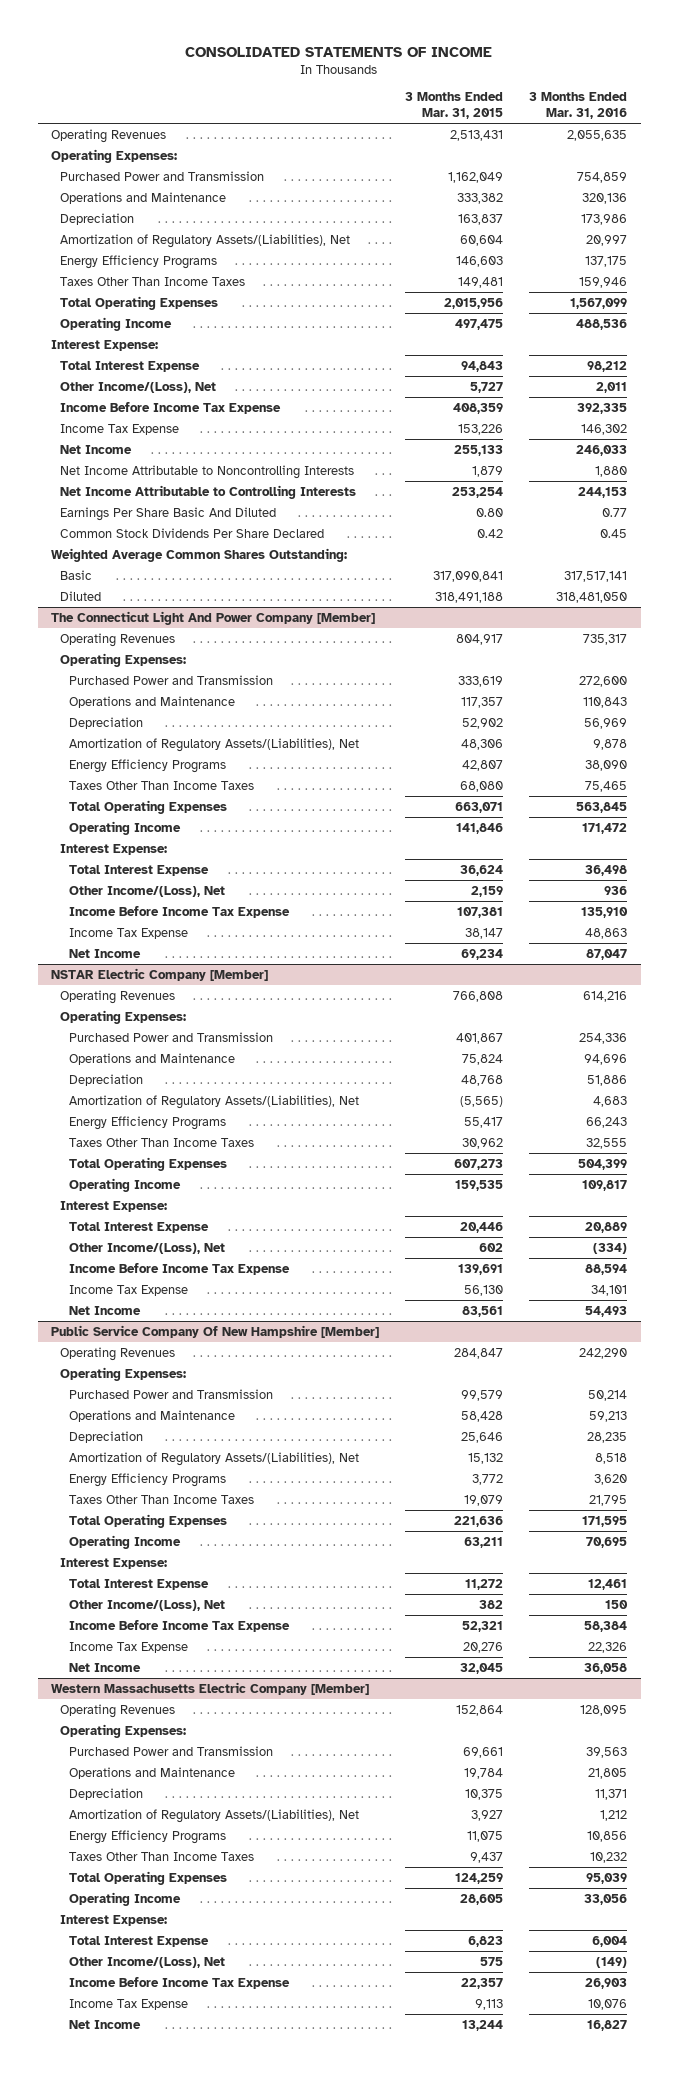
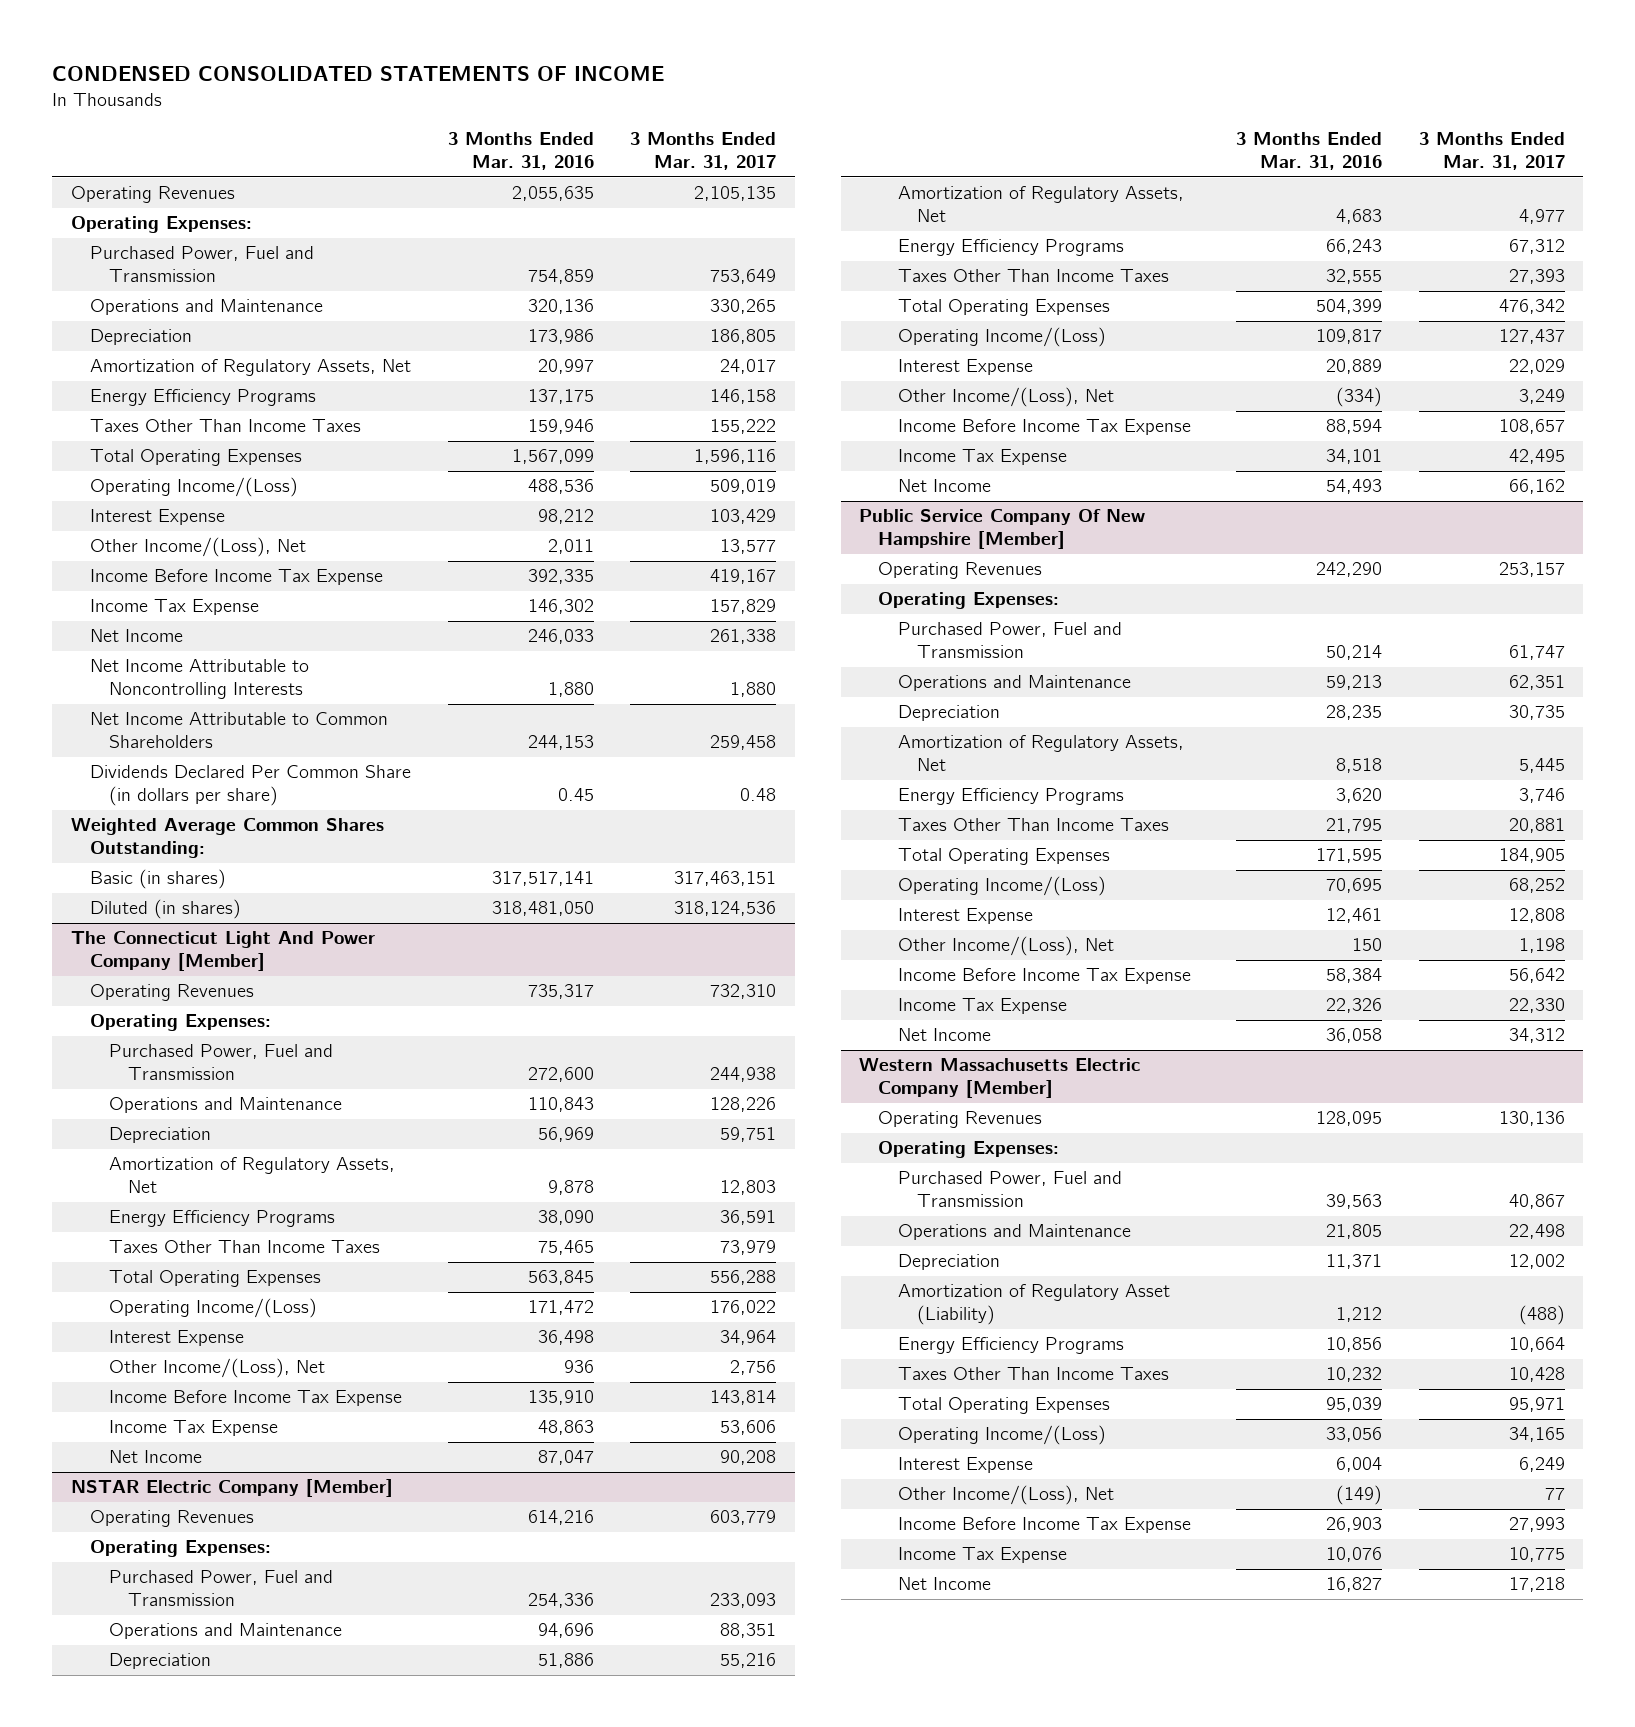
- CONSOLIDATED STATEMENTS OF INCOME
+ CONDENSED CONSOLIDATED STATEMENTS OF INCOME
- | 3 Months Ended Mar. 31, 2015 | 3 Months Ended Mar. 31, 2016
+ | 3 Months Ended Mar. 31, 2016 | 3 Months Ended Mar. 31, 2017
- Purchased Power and Transmission | 1,162,049 | 754,859
+ Purchased Power, Fuel and Transmission | 754,859 | 753,649
- Amortization of Regulatory Assets/(Liabilities), Net | 60,604 | 20,997
+ Amortization of Regulatory Assets, Net | 20,997 | 24,017
- Operating Income | 497,475 | 488,536
- Interest Expense:
- Total Interest Expense | 94,843 | 98,212
+ Operating Income/(Loss) | 488,536 | 509,019
+ Interest Expense | 98,212 | 103,429
- Net Income Attributable to Controlling Interests | 253,254 | 244,153
- Earnings Per Share Basic And Diluted | 0.80 | 0.77
- Common Stock Dividends Per Share Declared | 0.42 | 0.45
+ Net Income Attributable to Common Shareholders | 244,153 | 259,458
+ Dividends Declared Per Common Share (in dollars per share) | 0.45 | 0.48
- Basic | 317,090,841 | 317,517,141
- Diluted | 318,491,188 | 318,481,050
+ Basic (in shares) | 317,517,141 | 317,463,151
+ Diluted (in shares) | 318,481,050 | 318,124,536
@ The Connecticut Light And Power Company [Member]
- Purchased Power and Transmission | 333,619 | 272,600
+ Purchased Power, Fuel and Transmission | 272,600 | 244,938
- Amortization of Regulatory Assets/(Liabilities), Net | 48,306 | 9,878
+ Amortization of Regulatory Assets, Net | 9,878 | 12,803
- Operating Income | 141,846 | 171,472
- Interest Expense:
- Total Interest Expense | 36,624 | 36,498
+ Operating Income/(Loss) | 171,472 | 176,022
+ Interest Expense | 36,498 | 34,964
@ NSTAR Electric Company [Member]
- Purchased Power and Transmission | 401,867 | 254,336
+ Purchased Power, Fuel and Transmission | 254,336 | 233,093
- Amortization of Regulatory Assets/(Liabilities), Net | (5,565) | 4,683
+ Amortization of Regulatory Assets, Net | 4,683 | 4,977
- Operating Income | 159,535 | 109,817
- Interest Expense:
- Total Interest Expense | 20,446 | 20,889
+ Operating Income/(Loss) | 109,817 | 127,437
+ Interest Expense | 20,889 | 22,029
@ Public Service Company Of New Hampshire [Member]
- Purchased Power and Transmission | 99,579 | 50,214
+ Purchased Power, Fuel and Transmission | 50,214 | 61,747
- Amortization of Regulatory Assets/(Liabilities), Net | 15,132 | 8,518
+ Amortization of Regulatory Assets, Net | 8,518 | 5,445
- Operating Income | 63,211 | 70,695
- Interest Expense:
- Total Interest Expense | 11,272 | 12,461
+ Operating Income/(Loss) | 70,695 | 68,252
+ Interest Expense | 12,461 | 12,808
@ Western Massachusetts Electric Company [Member]
- Purchased Power and Transmission | 69,661 | 39,563
+ Purchased Power, Fuel and Transmission | 39,563 | 40,867
- Amortization of Regulatory Assets/(Liabilities), Net | 3,927 | 1,212
+ Amortization of Regulatory Asset (Liability) | 1,212 | (488)
- Operating Income | 28,605 | 33,056
- Interest Expense:
- Total Interest Expense | 6,823 | 6,004
+ Operating Income/(Loss) | 33,056 | 34,165
+ Interest Expense | 6,004 | 6,249

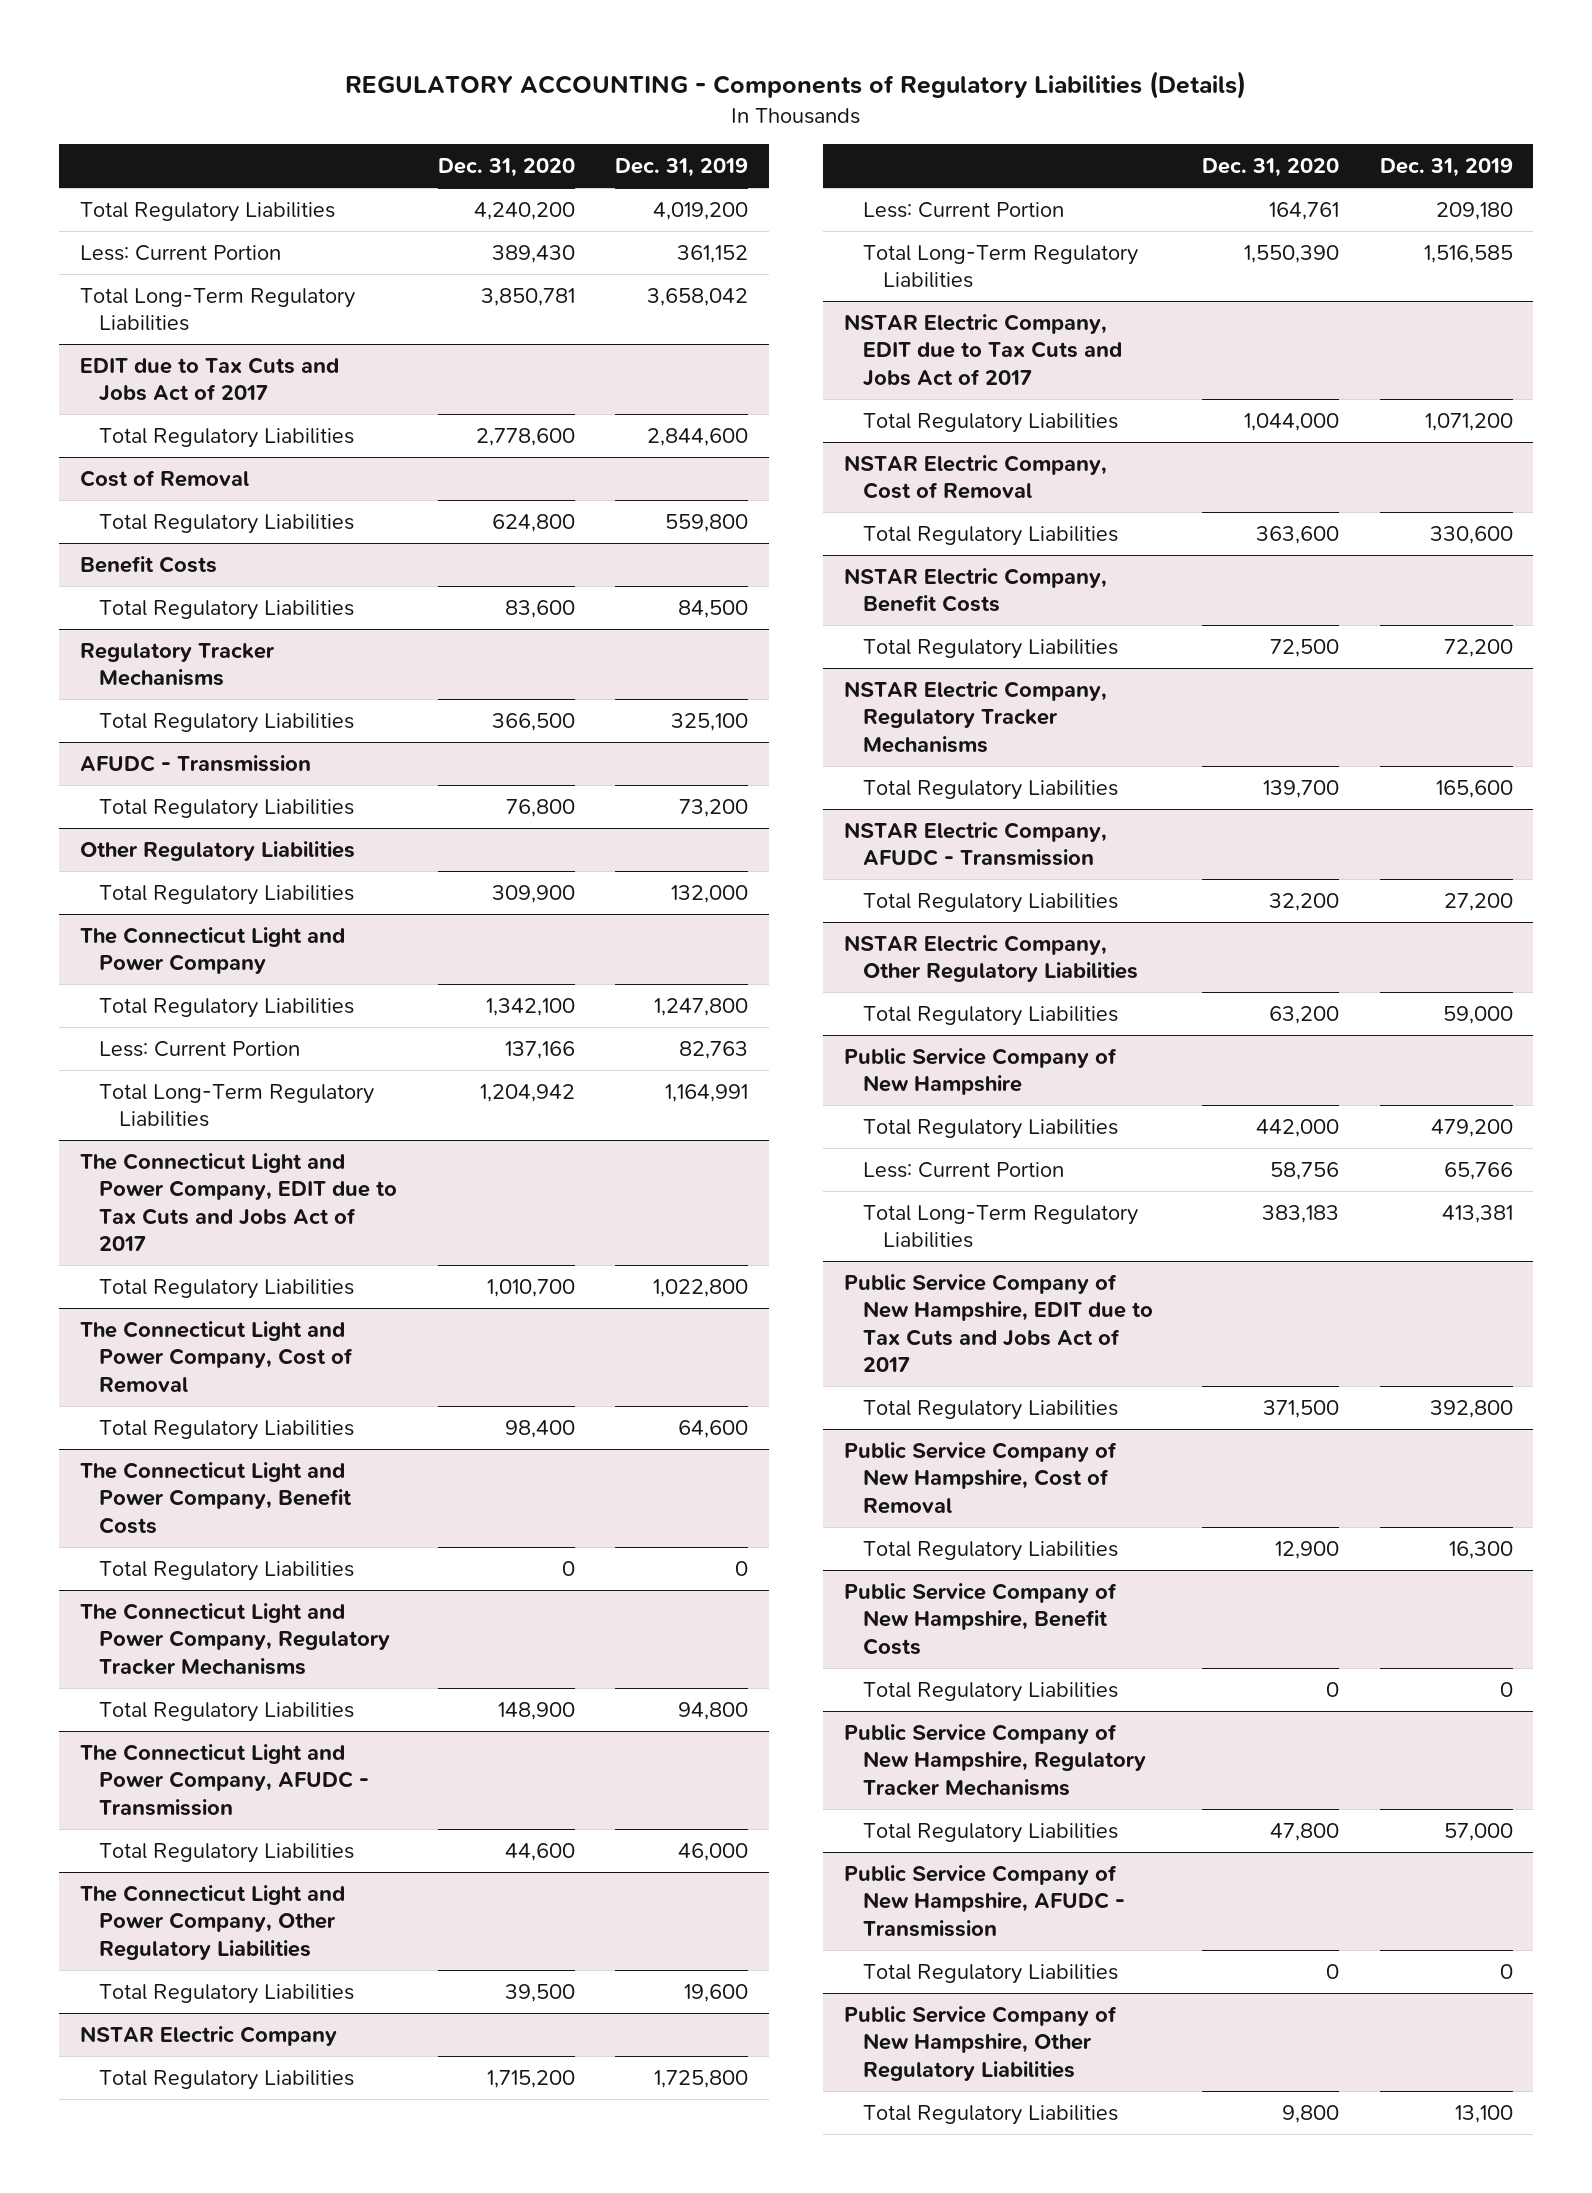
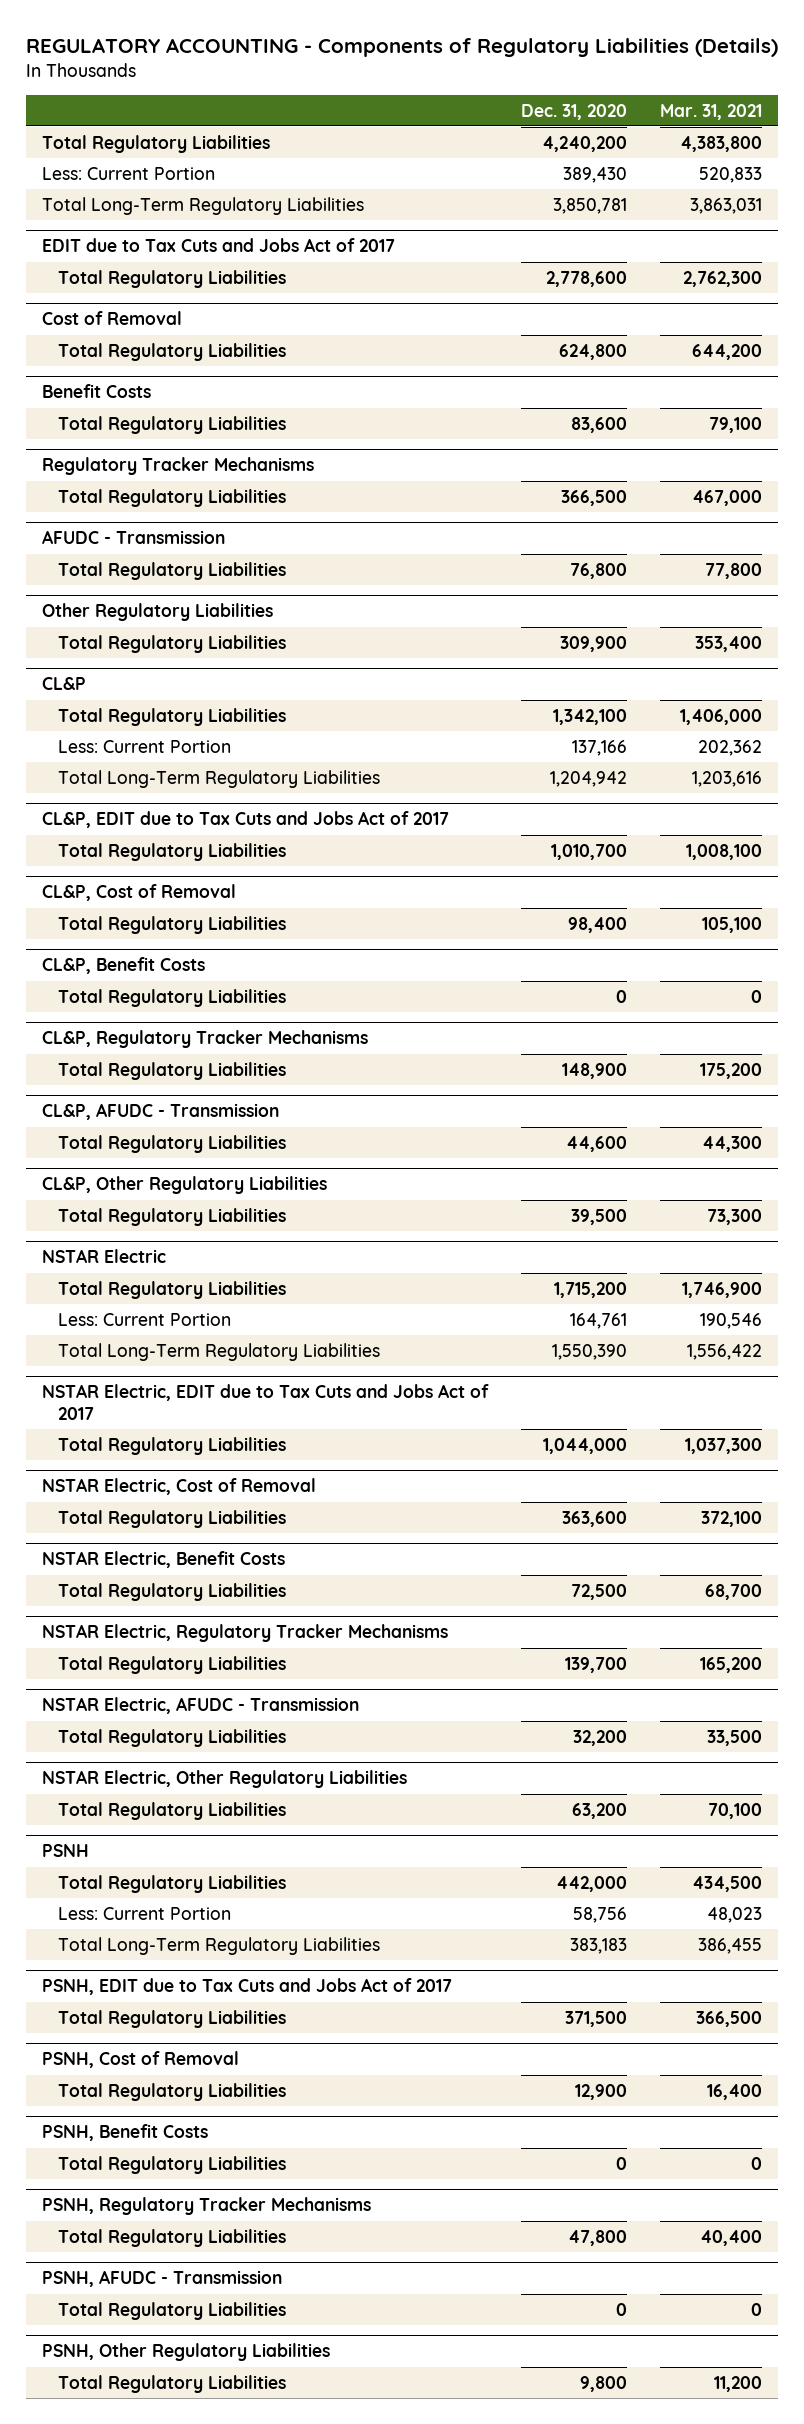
- | Dec. 31, 2020 | Dec. 31, 2019
+ | Dec. 31, 2020 | Mar. 31, 2021
- The Connecticut Light and Power Company
+ CL&P
- The Connecticut Light and Power Company, EDIT due to Tax Cuts and Jobs Act of 2017
+ CL&P, EDIT due to Tax Cuts and Jobs Act of 2017
- The Connecticut Light and Power Company, Cost of Removal
+ CL&P, Cost of Removal
- The Connecticut Light and Power Company, Benefit Costs
+ CL&P, Benefit Costs
- The Connecticut Light and Power Company, Regulatory Tracker Mechanisms
+ CL&P, Regulatory Tracker Mechanisms
- The Connecticut Light and Power Company, AFUDC - Transmission
+ CL&P, AFUDC - Transmission
- The Connecticut Light and Power Company, Other Regulatory Liabilities
+ CL&P, Other Regulatory Liabilities
- NSTAR Electric Company
+ NSTAR Electric
- NSTAR Electric Company, EDIT due to Tax Cuts and Jobs Act of 2017
+ NSTAR Electric, EDIT due to Tax Cuts and Jobs Act of 2017
- NSTAR Electric Company, Cost of Removal
+ NSTAR Electric, Cost of Removal
- NSTAR Electric Company, Benefit Costs
+ NSTAR Electric, Benefit Costs
- NSTAR Electric Company, Regulatory Tracker Mechanisms
+ NSTAR Electric, Regulatory Tracker Mechanisms
- NSTAR Electric Company, AFUDC - Transmission
+ NSTAR Electric, AFUDC - Transmission
- NSTAR Electric Company, Other Regulatory Liabilities
+ NSTAR Electric, Other Regulatory Liabilities
- Public Service Company of New Hampshire
+ PSNH
- Public Service Company of New Hampshire, EDIT due to Tax Cuts and Jobs Act of 2017
+ PSNH, EDIT due to Tax Cuts and Jobs Act of 2017
- Public Service Company of New Hampshire, Cost of Removal
+ PSNH, Cost of Removal
- Public Service Company of New Hampshire, Benefit Costs
+ PSNH, Benefit Costs
- Public Service Company of New Hampshire, Regulatory Tracker Mechanisms
+ PSNH, Regulatory Tracker Mechanisms
- Public Service Company of New Hampshire, AFUDC - Transmission
+ PSNH, AFUDC - Transmission
- Public Service Company of New Hampshire, Other Regulatory Liabilities
+ PSNH, Other Regulatory Liabilities

